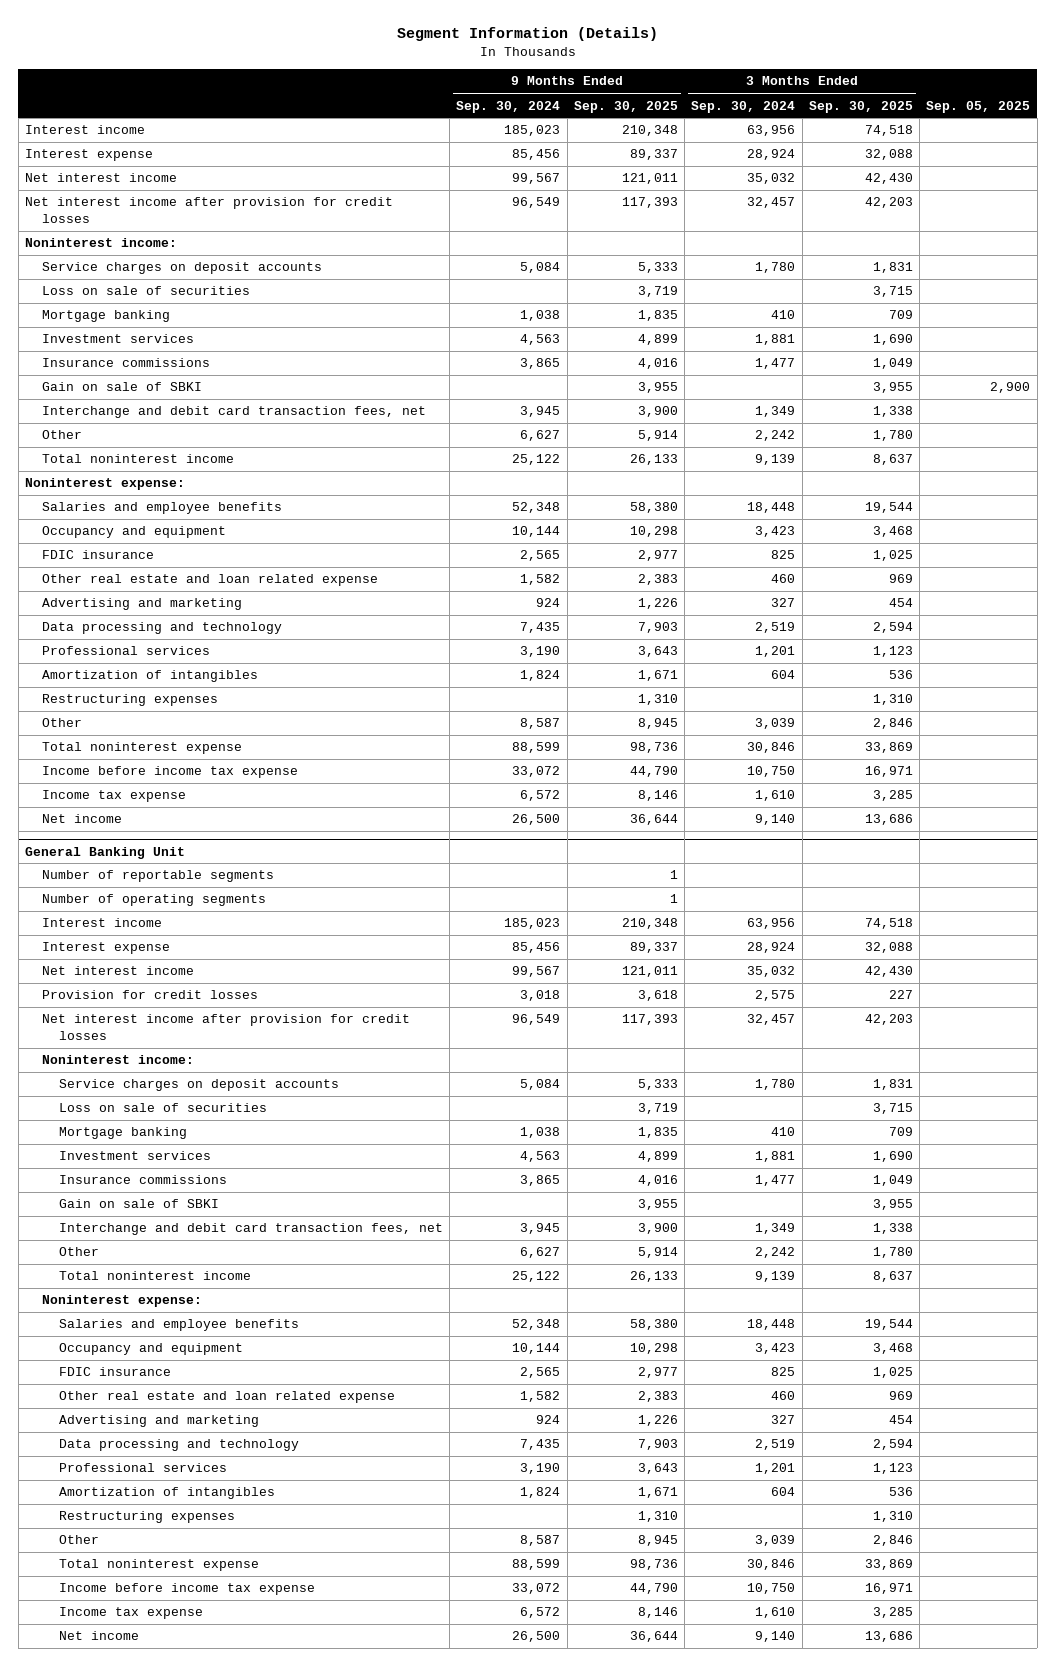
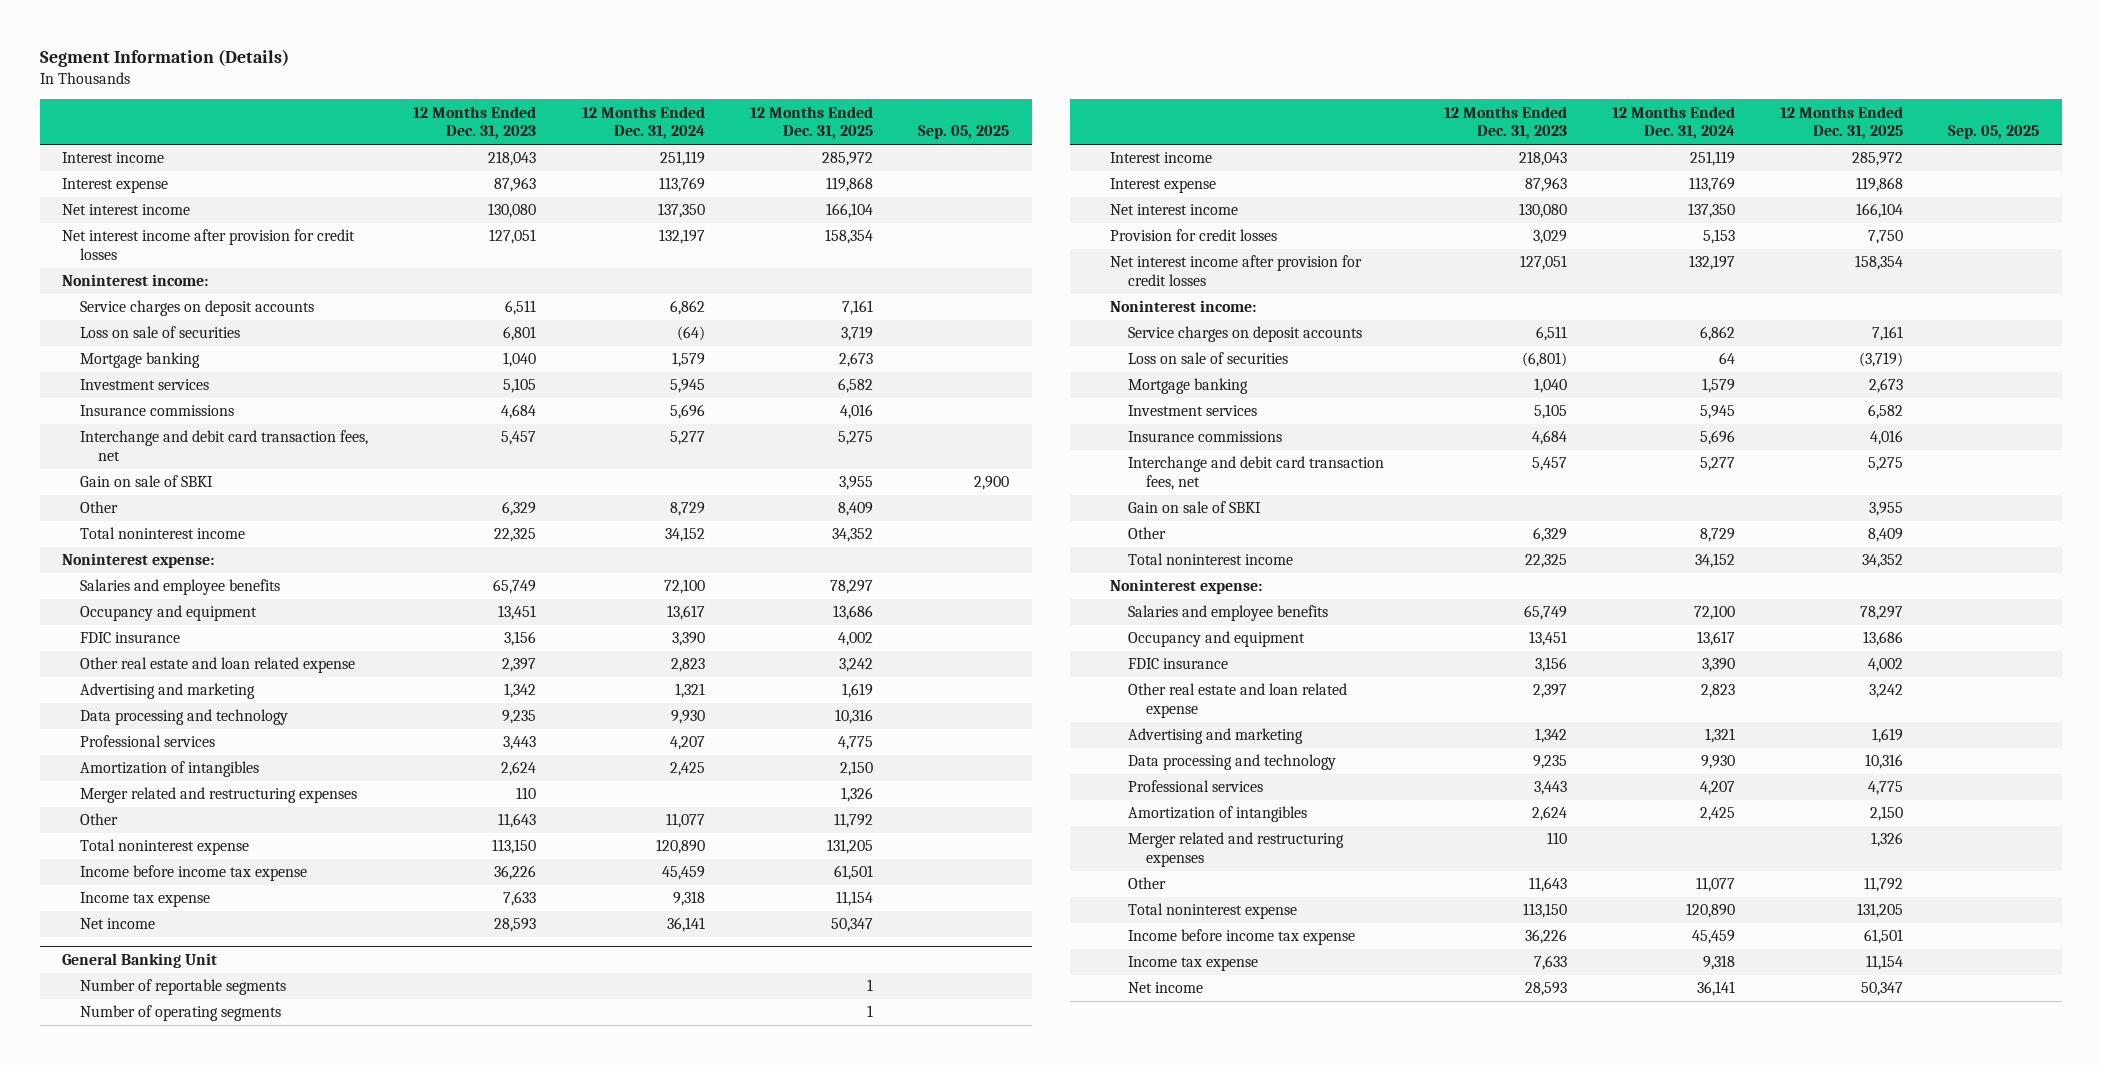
- | 9 Months Ended Sep. 30, 2024 | 9 Months Ended Sep. 30, 2025 | 3 Months Ended Sep. 30, 2024 | 3 Months Ended Sep. 30, 2025 | Sep. 05, 2025
+ | 12 Months Ended Dec. 31, 2023 | 12 Months Ended Dec. 31, 2024 | 12 Months Ended Dec. 31, 2025 | Sep. 05, 2025
moved down: Gain on sale of SBKI | | | 3,955 | 2,900
- Restructuring expenses | | 1,310 | | 1,310 |
+ Merger related and restructuring expenses | 110 | | 1,326 |
@ General Banking Unit
moved down: Gain on sale of SBKI | | | 3,955 |
- Restructuring expenses | | 1,310 | | 1,310 |
+ Merger related and restructuring expenses | 110 | | 1,326 |

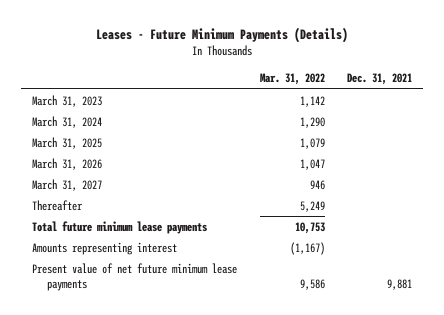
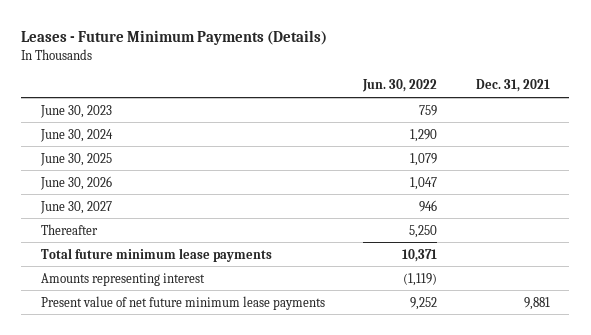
- | Mar. 31, 2022 | Dec. 31, 2021
+ | Jun. 30, 2022 | Dec. 31, 2021
- March 31, 2023 | 1,142 |
- March 31, 2024 | 1,290 |
- March 31, 2025 | 1,079 |
- March 31, 2026 | 1,047 |
- March 31, 2027 | 946 |
+ June 30, 2023 | 759 |
+ June 30, 2024 | 1,290 |
+ June 30, 2025 | 1,079 |
+ June 30, 2026 | 1,047 |
+ June 30, 2027 | 946 |

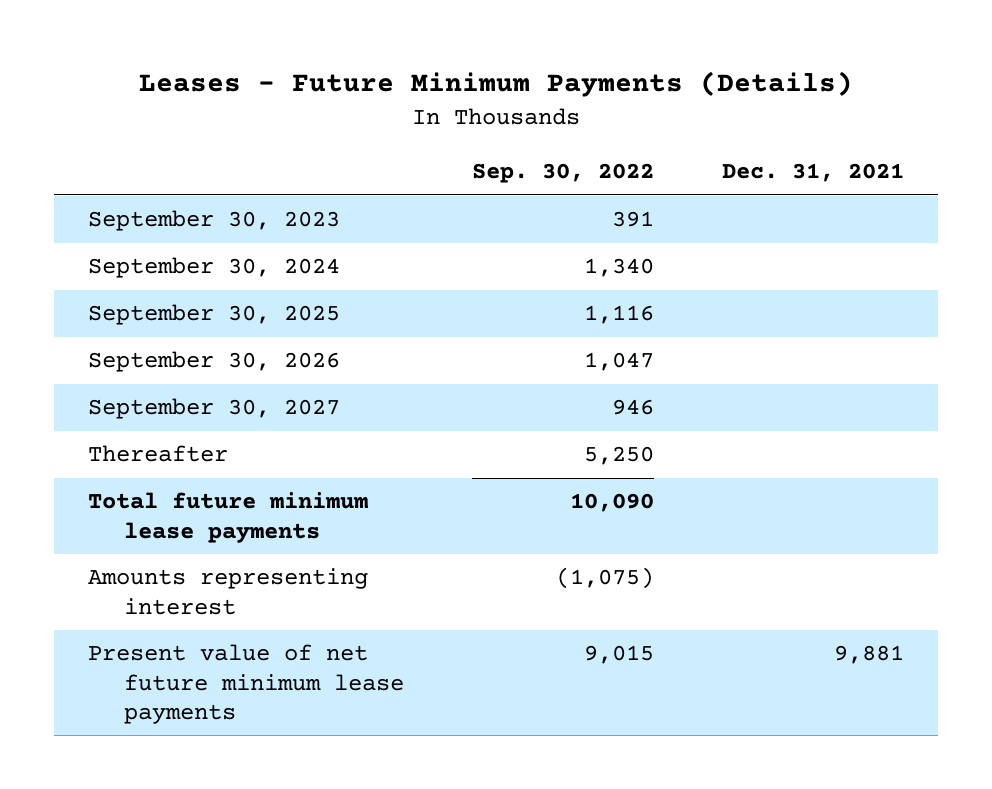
- | Jun. 30, 2022 | Dec. 31, 2021
+ | Sep. 30, 2022 | Dec. 31, 2021
- June 30, 2023 | 759 |
- June 30, 2024 | 1,290 |
- June 30, 2025 | 1,079 |
- June 30, 2026 | 1,047 |
- June 30, 2027 | 946 |
+ September 30, 2023 | 391 |
+ September 30, 2024 | 1,340 |
+ September 30, 2025 | 1,116 |
+ September 30, 2026 | 1,047 |
+ September 30, 2027 | 946 |

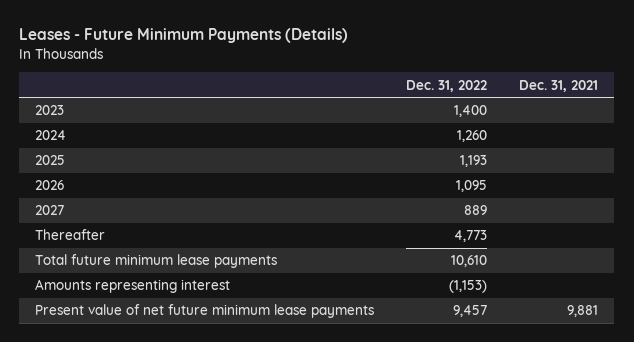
- | Sep. 30, 2022 | Dec. 31, 2021
+ | Dec. 31, 2022 | Dec. 31, 2021
- September 30, 2023 | 391 |
- September 30, 2024 | 1,340 |
- September 30, 2025 | 1,116 |
- September 30, 2026 | 1,047 |
- September 30, 2027 | 946 |
+ 2023 | 1,400 |
+ 2024 | 1,260 |
+ 2025 | 1,193 |
+ 2026 | 1,095 |
+ 2027 | 889 |

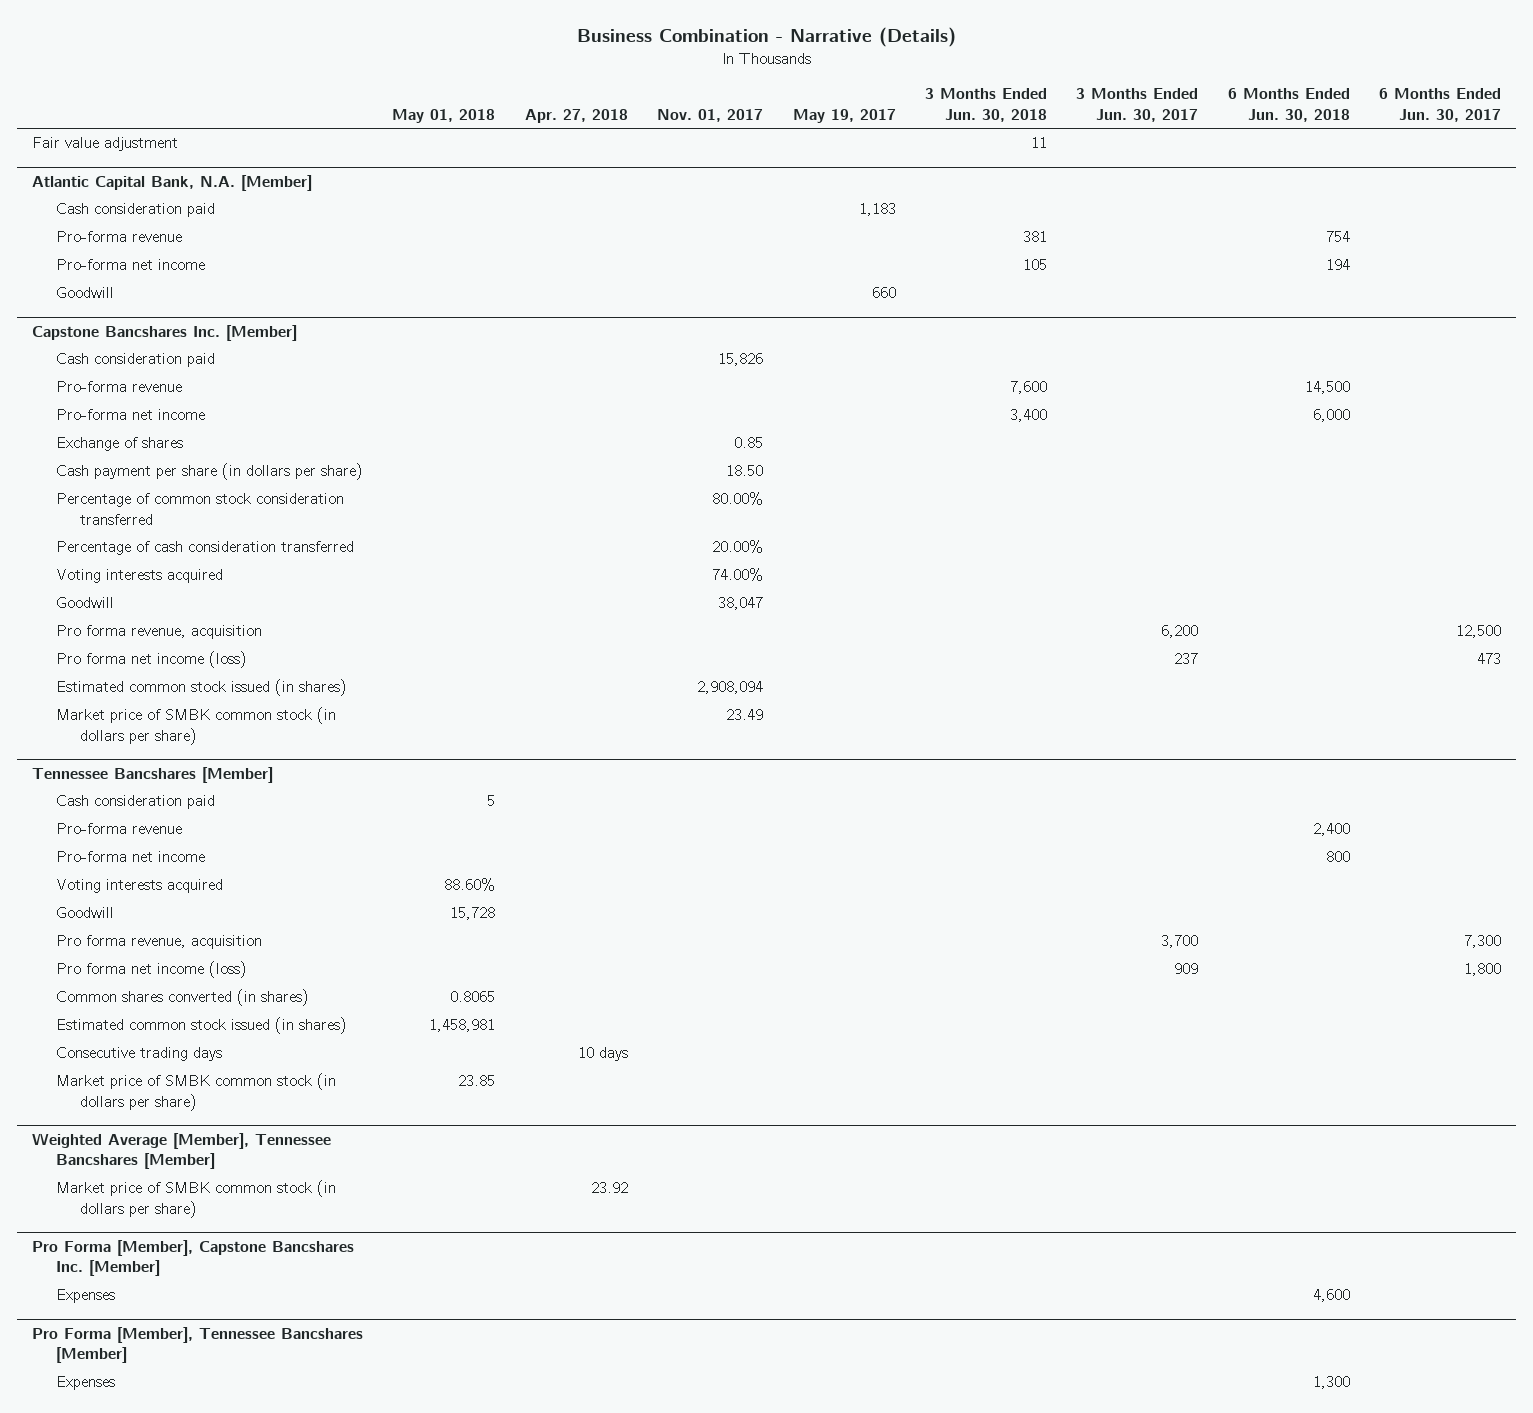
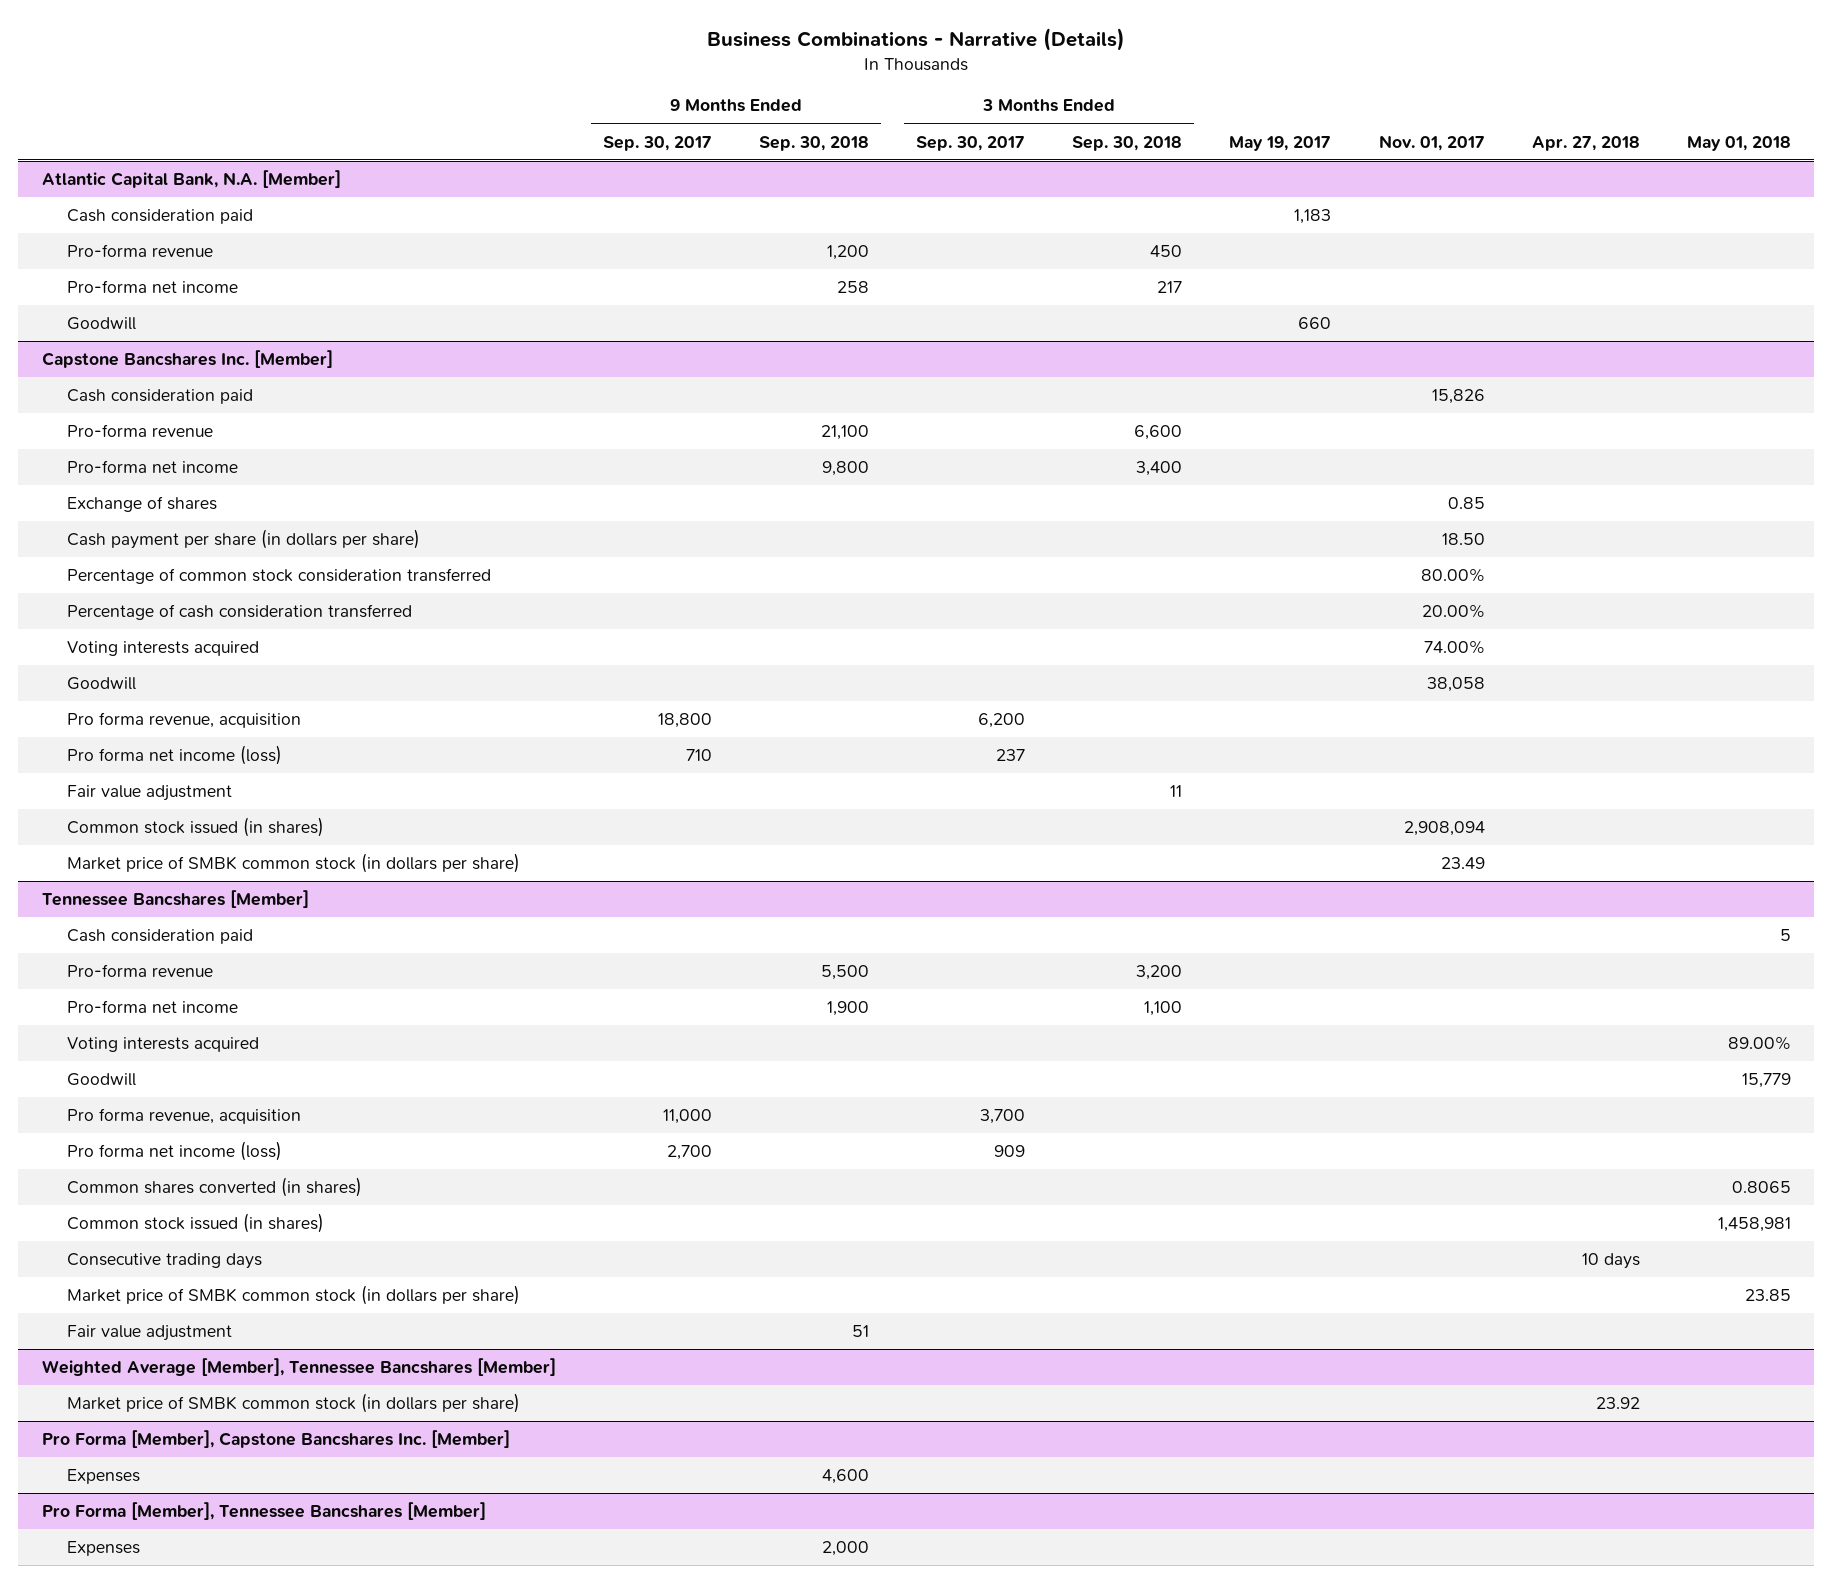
- Business Combination - Narrative (Details)
+ Business Combinations - Narrative (Details)
- | May 01, 2018 | Apr. 27, 2018 | Nov. 01, 2017 | May 19, 2017 | 3 Months Ended Jun. 30, 2018 | 3 Months Ended Jun. 30, 2017 | 6 Months Ended Jun. 30, 2018 | 6 Months Ended Jun. 30, 2017
+ | 9 Months Ended Sep. 30, 2017 | 9 Months Ended Sep. 30, 2018 | 3 Months Ended Sep. 30, 2017 | 3 Months Ended Sep. 30, 2018 | May 19, 2017 | Nov. 01, 2017 | Apr. 27, 2018 | May 01, 2018
- Fair value adjustment | | | | | 11 | | |
@ Capstone Bancshares Inc. [Member]
- Goodwill | | | 38,047 | | | | |
+ Goodwill | | | | | | 38,058 | |
- Estimated common stock issued (in shares) | | | 2,908,094 | | | | |
+ Fair value adjustment | | | | 11 | | | |
+ Common stock issued (in shares) | | | | | | 2,908,094 | |
@ Tennessee Bancshares [Member]
- Voting interests acquired | 88.60% | | | | | | |
- Goodwill | 15,728 | | | | | | |
+ Voting interests acquired | | | | | | | | 89.00%
+ Goodwill | | | | | | | | 15,779
- Estimated common stock issued (in shares) | 1,458,981 | | | | | | |
+ Common stock issued (in shares) | | | | | | | | 1,458,981
+ Fair value adjustment | | 51 | | | | | |

